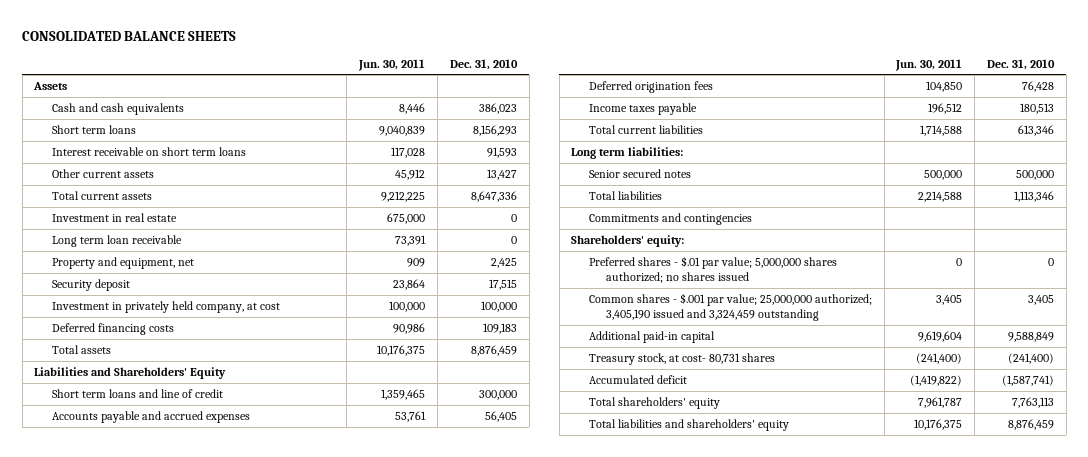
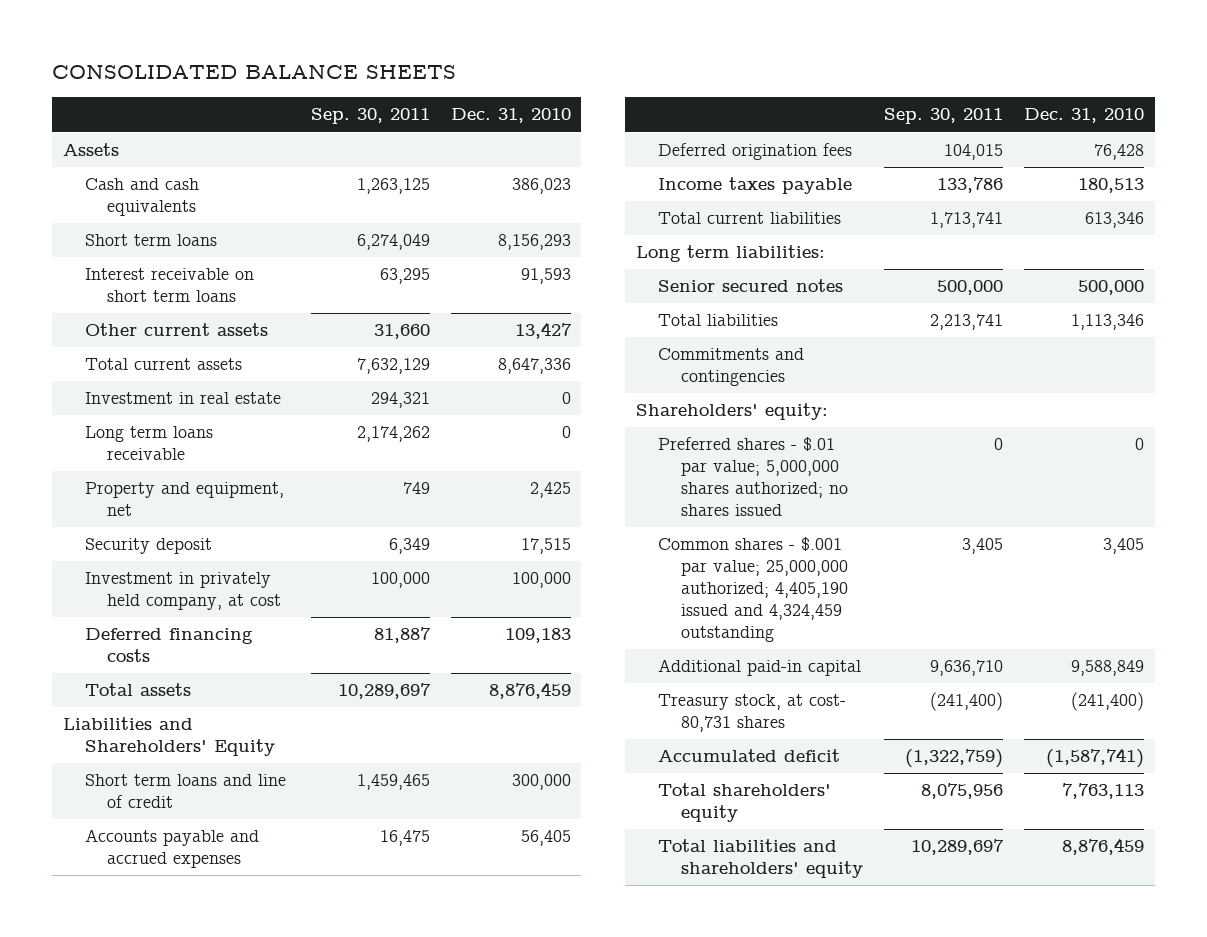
- | Jun. 30, 2011 | Dec. 31, 2010
+ | Sep. 30, 2011 | Dec. 31, 2010
- Long term loan receivable | 73,391 | 0
+ Long term loans receivable | 2,174,262 | 0
- Common shares - $.001 par value; 25,000,000 authorized; 3,405,190 issued and 3,324,459 outstanding | 3,405 | 3,405
+ Common shares - $.001 par value; 25,000,000 authorized; 4,405,190 issued and 4,324,459 outstanding | 3,405 | 3,405

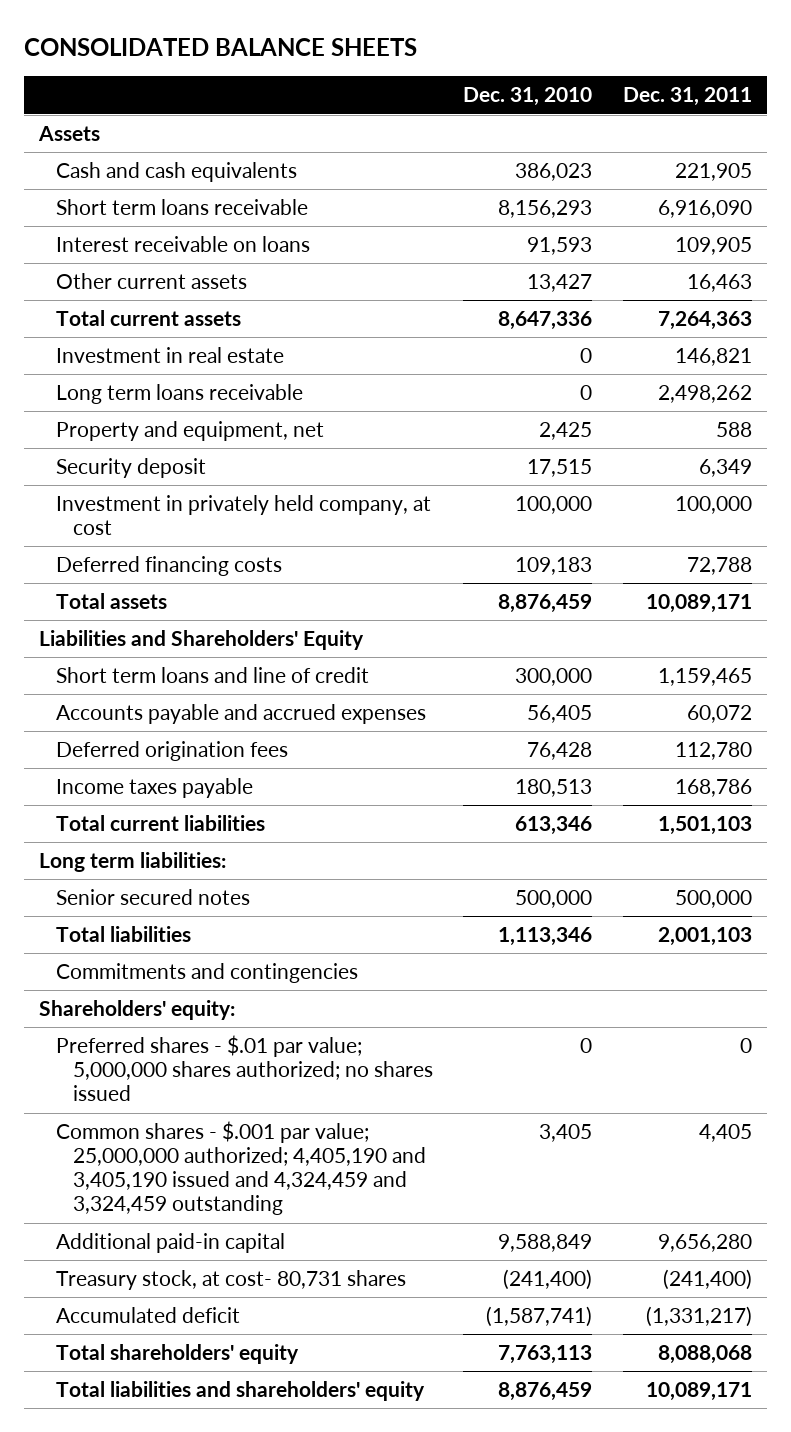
- | Sep. 30, 2011 | Dec. 31, 2010
+ | Dec. 31, 2010 | Dec. 31, 2011
- Short term loans | 6,274,049 | 8,156,293
- Interest receivable on short term loans | 63,295 | 91,593
+ Short term loans receivable | 8,156,293 | 6,916,090
+ Interest receivable on loans | 91,593 | 109,905
- Common shares - $.001 par value; 25,000,000 authorized; 4,405,190 issued and 4,324,459 outstanding | 3,405 | 3,405
+ Common shares - $.001 par value; 25,000,000 authorized; 4,405,190 and 3,405,190 issued and 4,324,459 and 3,324,459 outstanding | 3,405 | 4,405

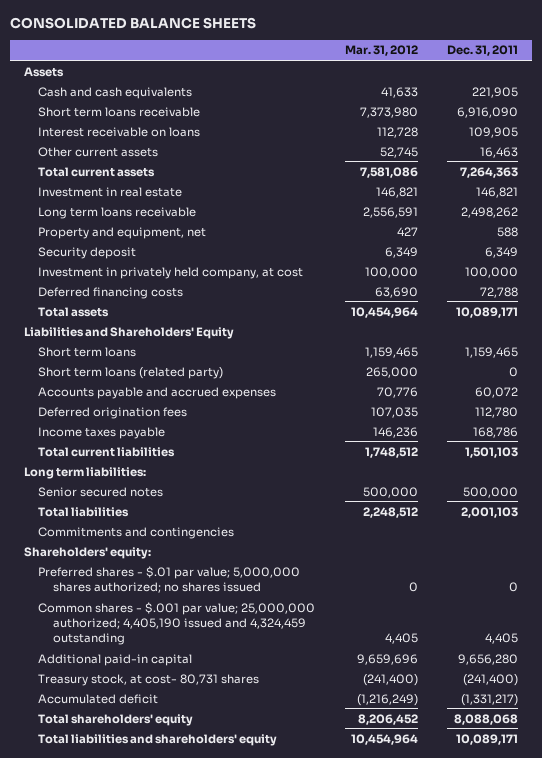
- | Dec. 31, 2010 | Dec. 31, 2011
+ | Mar. 31, 2012 | Dec. 31, 2011
- Short term loans and line of credit | 300,000 | 1,159,465
+ Short term loans | 1,159,465 | 1,159,465
+ Short term loans (related party) | 265,000 | 0
- Common shares - $.001 par value; 25,000,000 authorized; 4,405,190 and 3,405,190 issued and 4,324,459 and 3,324,459 outstanding | 3,405 | 4,405
+ Common shares - $.001 par value; 25,000,000 authorized; 4,405,190 issued and 4,324,459 outstanding | 4,405 | 4,405

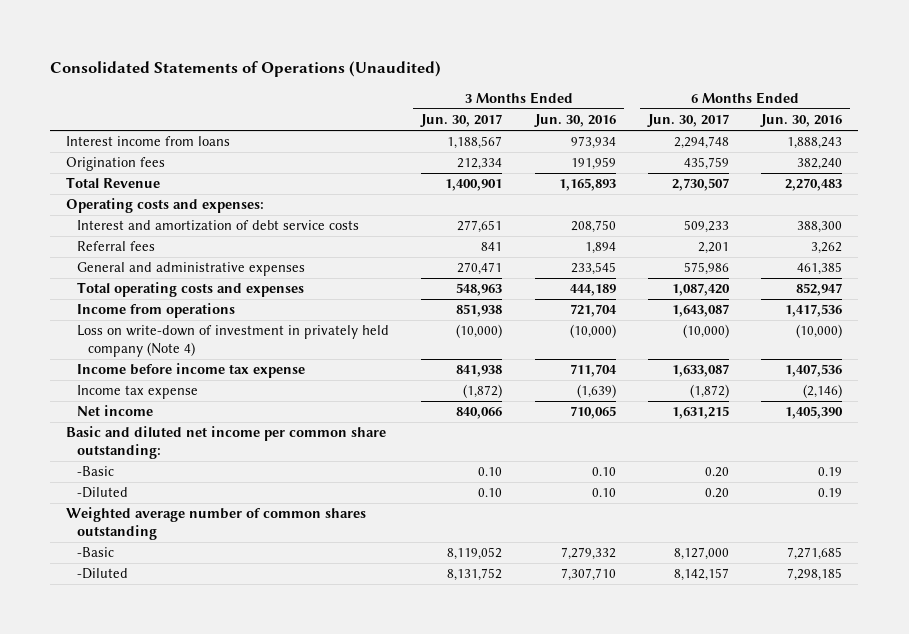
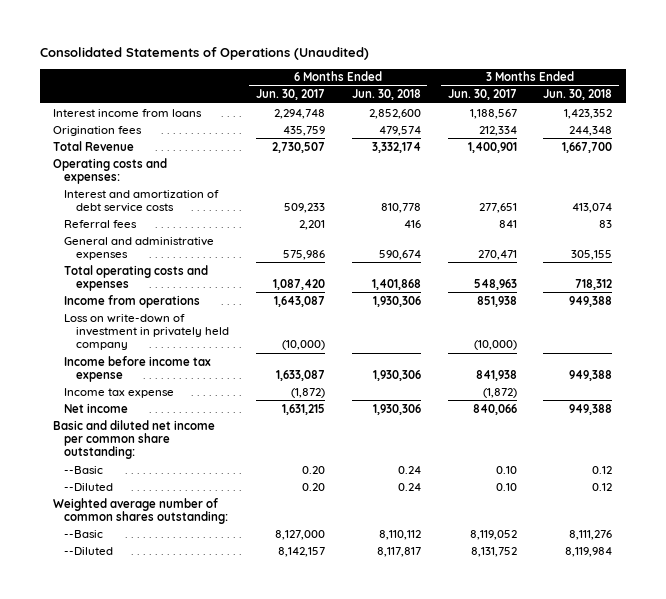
- | 3 Months Ended Jun. 30, 2017 | 3 Months Ended Jun. 30, 2016 | 6 Months Ended Jun. 30, 2017 | 6 Months Ended Jun. 30, 2016
+ | 6 Months Ended Jun. 30, 2017 | 6 Months Ended Jun. 30, 2018 | 3 Months Ended Jun. 30, 2017 | 3 Months Ended Jun. 30, 2018
- Loss on write-down of investment in privately held company (Note 4) | (10,000) | (10,000) | (10,000) | (10,000)
+ Loss on write-down of investment in privately held company | (10,000) | | (10,000) |
- -Basic | 0.10 | 0.10 | 0.20 | 0.19
- -Diluted | 0.10 | 0.10 | 0.20 | 0.19
- Weighted average number of common shares outstanding
- -Basic | 8,119,052 | 7,279,332 | 8,127,000 | 7,271,685
- -Diluted | 8,131,752 | 7,307,710 | 8,142,157 | 7,298,185
+ --Basic | 0.20 | 0.24 | 0.10 | 0.12
+ --Diluted | 0.20 | 0.24 | 0.10 | 0.12
+ Weighted average number of common shares outstanding:
+ --Basic | 8,127,000 | 8,110,112 | 8,119,052 | 8,111,276
+ --Diluted | 8,142,157 | 8,117,817 | 8,131,752 | 8,119,984

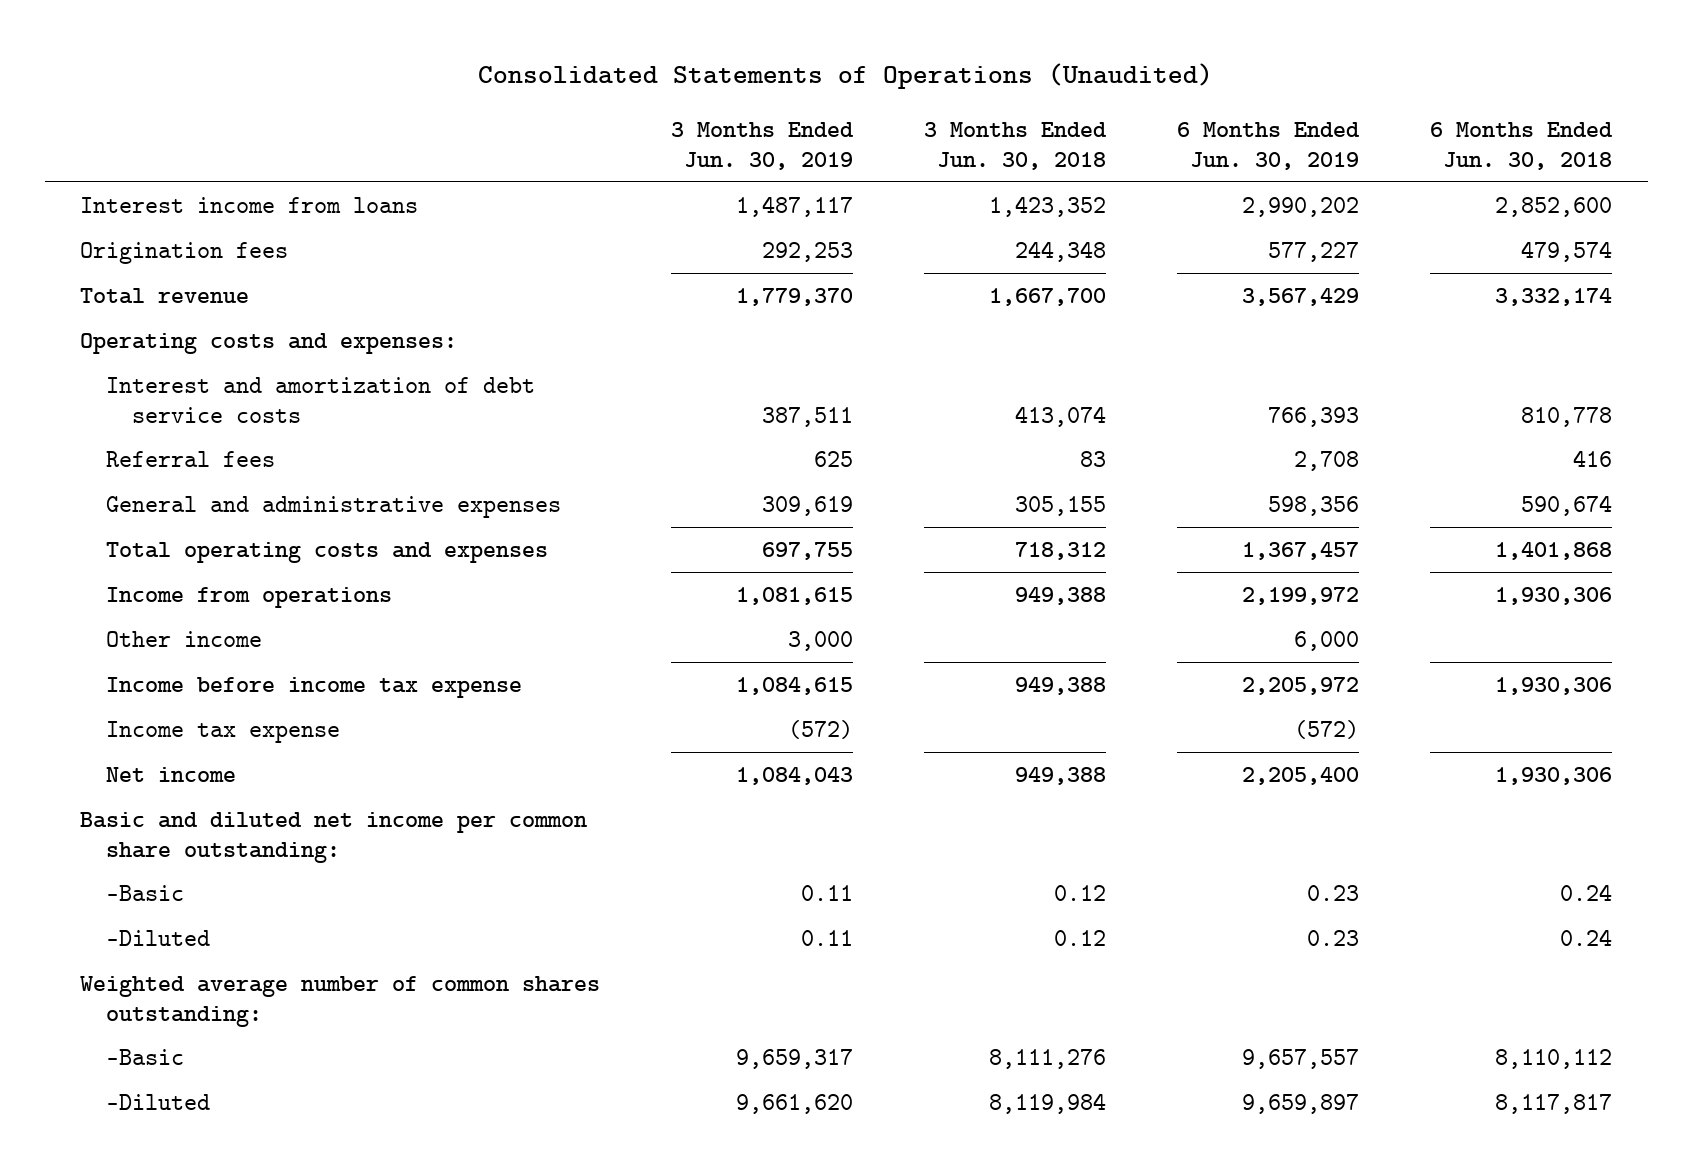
- | 6 Months Ended Jun. 30, 2017 | 6 Months Ended Jun. 30, 2018 | 3 Months Ended Jun. 30, 2017 | 3 Months Ended Jun. 30, 2018
+ | 3 Months Ended Jun. 30, 2019 | 3 Months Ended Jun. 30, 2018 | 6 Months Ended Jun. 30, 2019 | 6 Months Ended Jun. 30, 2018
- Total Revenue | 2,730,507 | 3,332,174 | 1,400,901 | 1,667,700
+ Total revenue | 1,779,370 | 1,667,700 | 3,567,429 | 3,332,174
- Loss on write-down of investment in privately held company | (10,000) | | (10,000) |
+ Other income | 3,000 | | 6,000 |
- --Basic | 0.20 | 0.24 | 0.10 | 0.12
- --Diluted | 0.20 | 0.24 | 0.10 | 0.12
+ -Basic | 0.11 | 0.12 | 0.23 | 0.24
+ -Diluted | 0.11 | 0.12 | 0.23 | 0.24
- --Basic | 8,127,000 | 8,110,112 | 8,119,052 | 8,111,276
- --Diluted | 8,142,157 | 8,117,817 | 8,131,752 | 8,119,984
+ -Basic | 9,659,317 | 8,111,276 | 9,657,557 | 8,110,112
+ -Diluted | 9,661,620 | 8,119,984 | 9,659,897 | 8,117,817

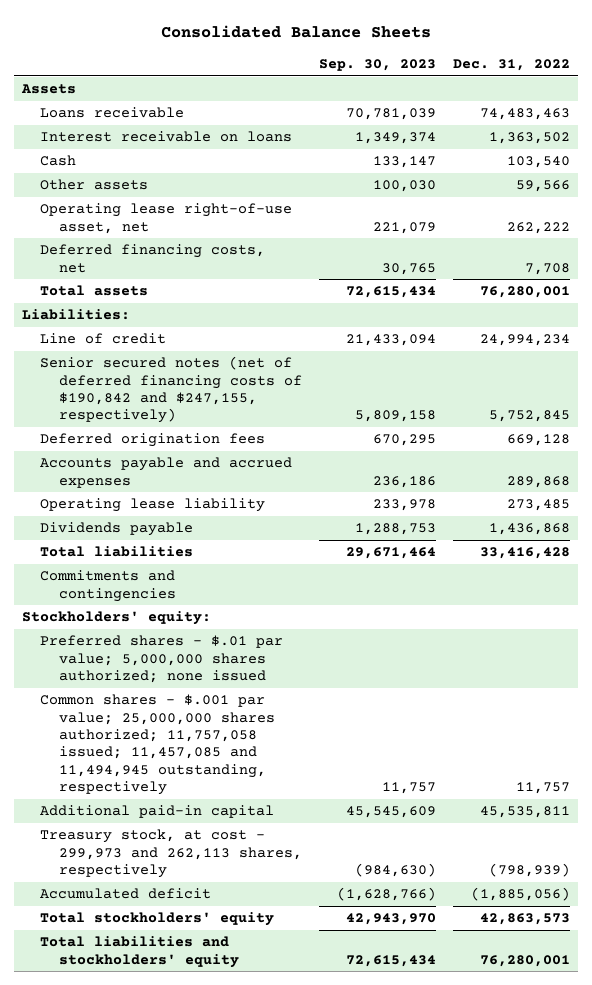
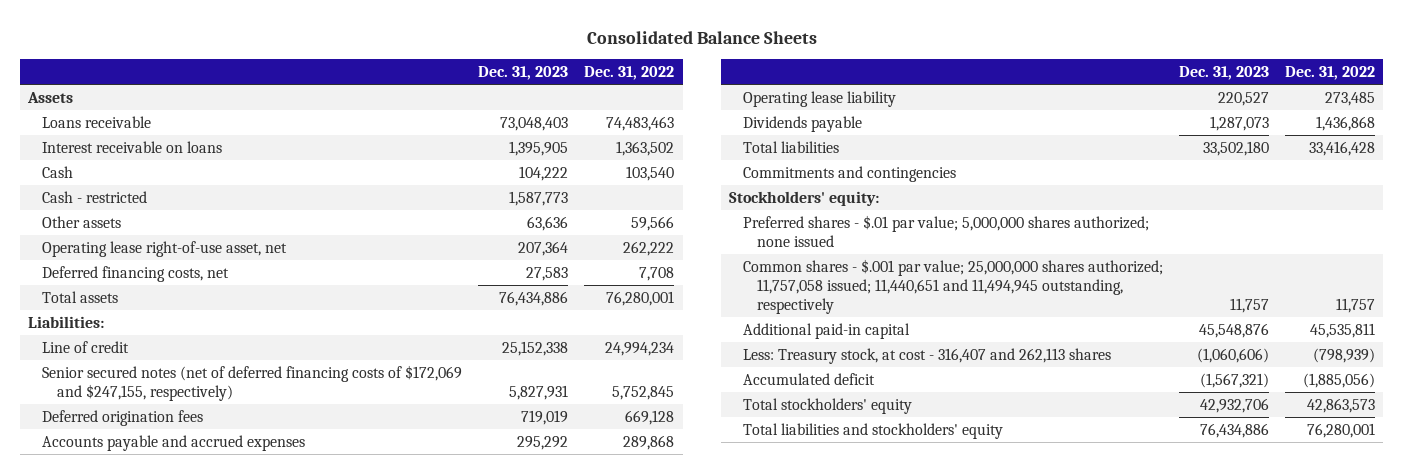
- | Sep. 30, 2023 | Dec. 31, 2022
+ | Dec. 31, 2023 | Dec. 31, 2022
+ Cash - restricted | 1,587,773 |
- Senior secured notes (net of deferred financing costs of $190,842 and $247,155, respectively) | 5,809,158 | 5,752,845
+ Senior secured notes (net of deferred financing costs of $172,069 and $247,155, respectively) | 5,827,931 | 5,752,845
- Common shares - $.001 par value; 25,000,000 shares authorized; 11,757,058 issued; 11,457,085 and 11,494,945 outstanding, respectively | 11,757 | 11,757
+ Common shares - $.001 par value; 25,000,000 shares authorized; 11,757,058 issued; 11,440,651 and 11,494,945 outstanding, respectively | 11,757 | 11,757
- Treasury stock, at cost - 299,973 and 262,113 shares, respectively | (984,630) | (798,939)
+ Less: Treasury stock, at cost - 316,407 and 262,113 shares | (1,060,606) | (798,939)

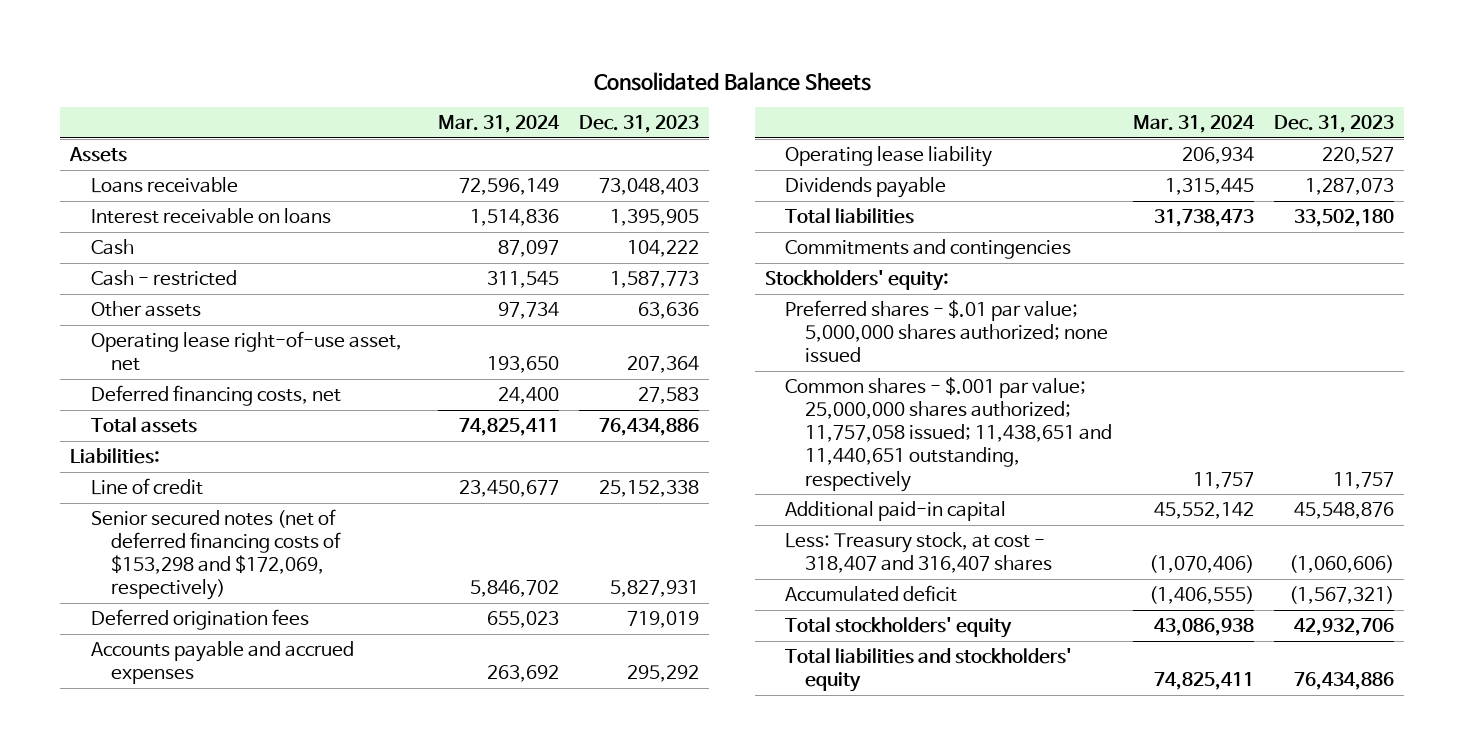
- | Dec. 31, 2023 | Dec. 31, 2022
+ | Mar. 31, 2024 | Dec. 31, 2023
- Senior secured notes (net of deferred financing costs of $172,069 and $247,155, respectively) | 5,827,931 | 5,752,845
+ Senior secured notes (net of deferred financing costs of $153,298 and $172,069, respectively) | 5,846,702 | 5,827,931
- Common shares - $.001 par value; 25,000,000 shares authorized; 11,757,058 issued; 11,440,651 and 11,494,945 outstanding, respectively | 11,757 | 11,757
+ Common shares - $.001 par value; 25,000,000 shares authorized; 11,757,058 issued; 11,438,651 and 11,440,651 outstanding, respectively | 11,757 | 11,757
- Less: Treasury stock, at cost - 316,407 and 262,113 shares | (1,060,606) | (798,939)
+ Less: Treasury stock, at cost - 318,407 and 316,407 shares | (1,070,406) | (1,060,606)

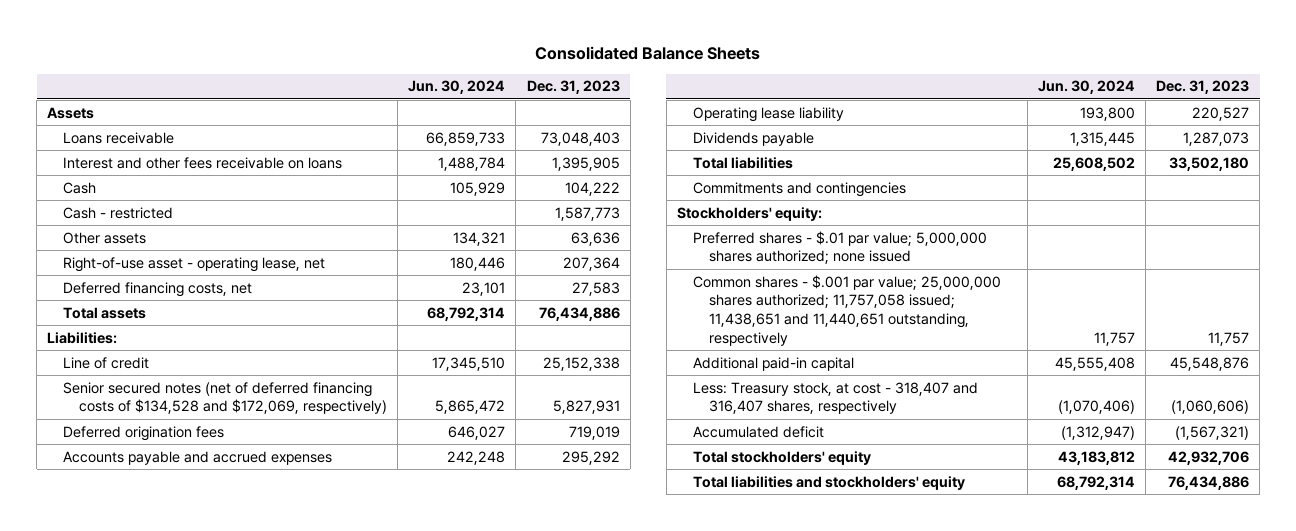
- | Mar. 31, 2024 | Dec. 31, 2023
+ | Jun. 30, 2024 | Dec. 31, 2023
- Interest receivable on loans | 1,514,836 | 1,395,905
+ Interest and other fees receivable on loans | 1,488,784 | 1,395,905
- Operating lease right-of-use asset, net | 193,650 | 207,364
+ Right-of-use asset - operating lease, net | 180,446 | 207,364
- Senior secured notes (net of deferred financing costs of $153,298 and $172,069, respectively) | 5,846,702 | 5,827,931
+ Senior secured notes (net of deferred financing costs of $134,528 and $172,069, respectively) | 5,865,472 | 5,827,931
- Less: Treasury stock, at cost - 318,407 and 316,407 shares | (1,070,406) | (1,060,606)
+ Less: Treasury stock, at cost - 318,407 and 316,407 shares, respectively | (1,070,406) | (1,060,606)

